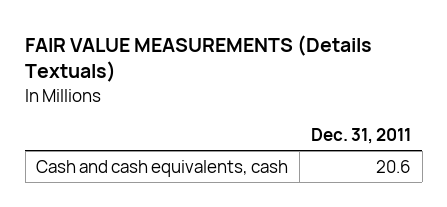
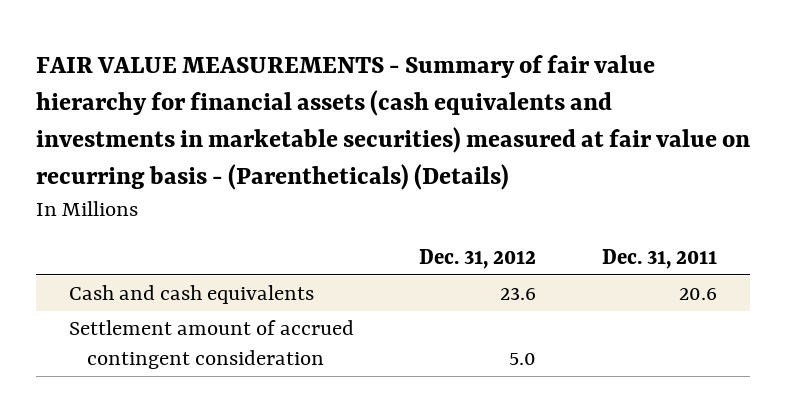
- FAIR VALUE MEASUREMENTS (Details Textuals)
+ FAIR VALUE MEASUREMENTS - Summary of fair value hierarchy for financial assets (cash equivalents and investments in marketable securities) measured at fair value on recurring basis - (Parentheticals) (Details)
- | Dec. 31, 2011
+ | Dec. 31, 2012 | Dec. 31, 2011
- Cash and cash equivalents, cash | 20.6
+ Cash and cash equivalents | 23.6 | 20.6
+ Settlement amount of accrued contingent consideration | 5.0 |

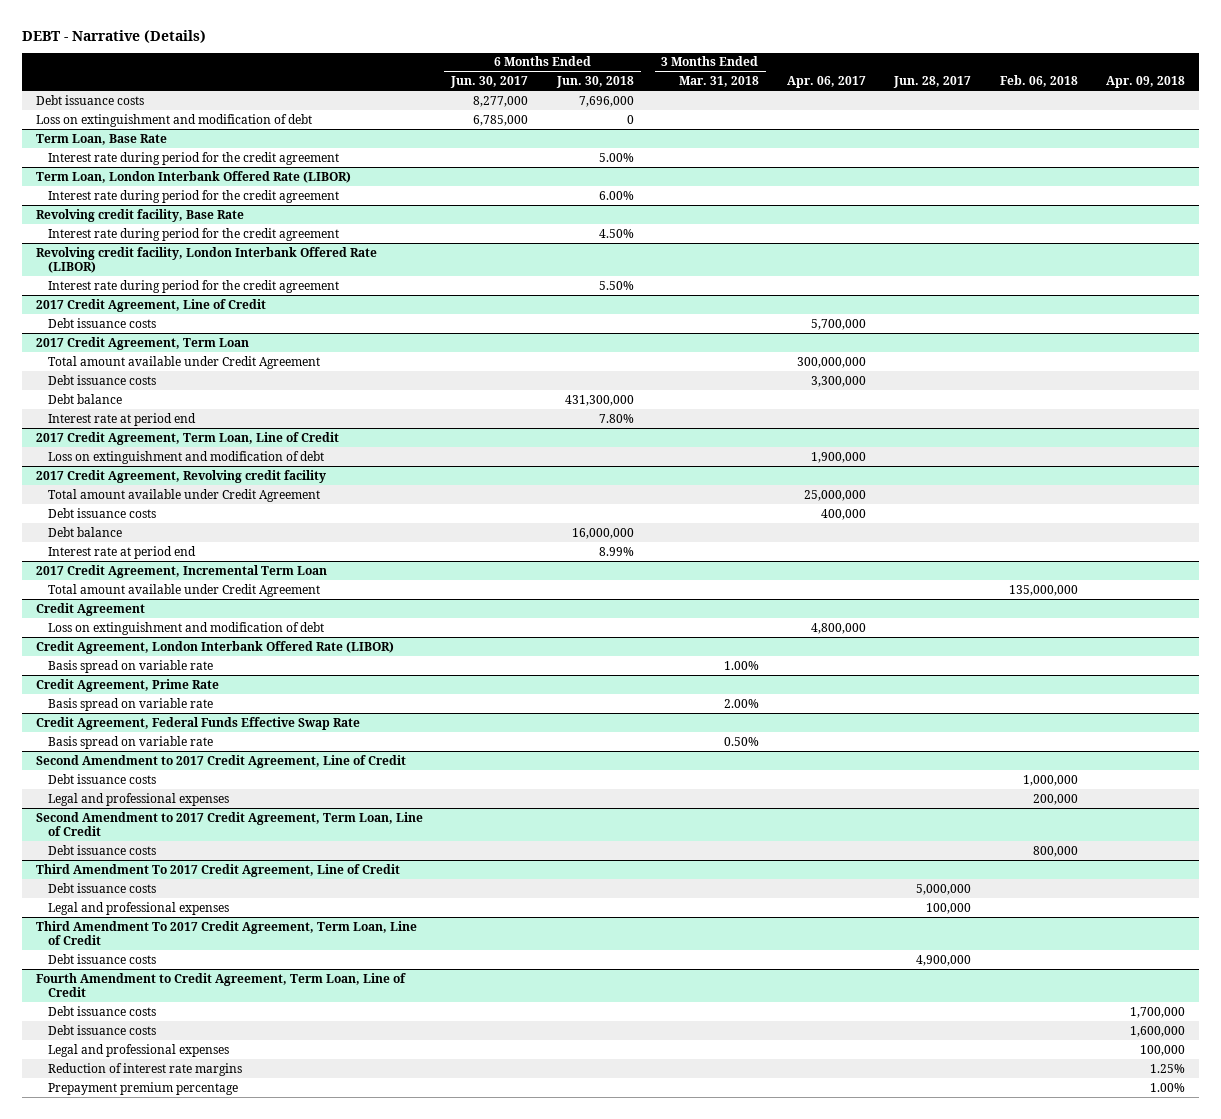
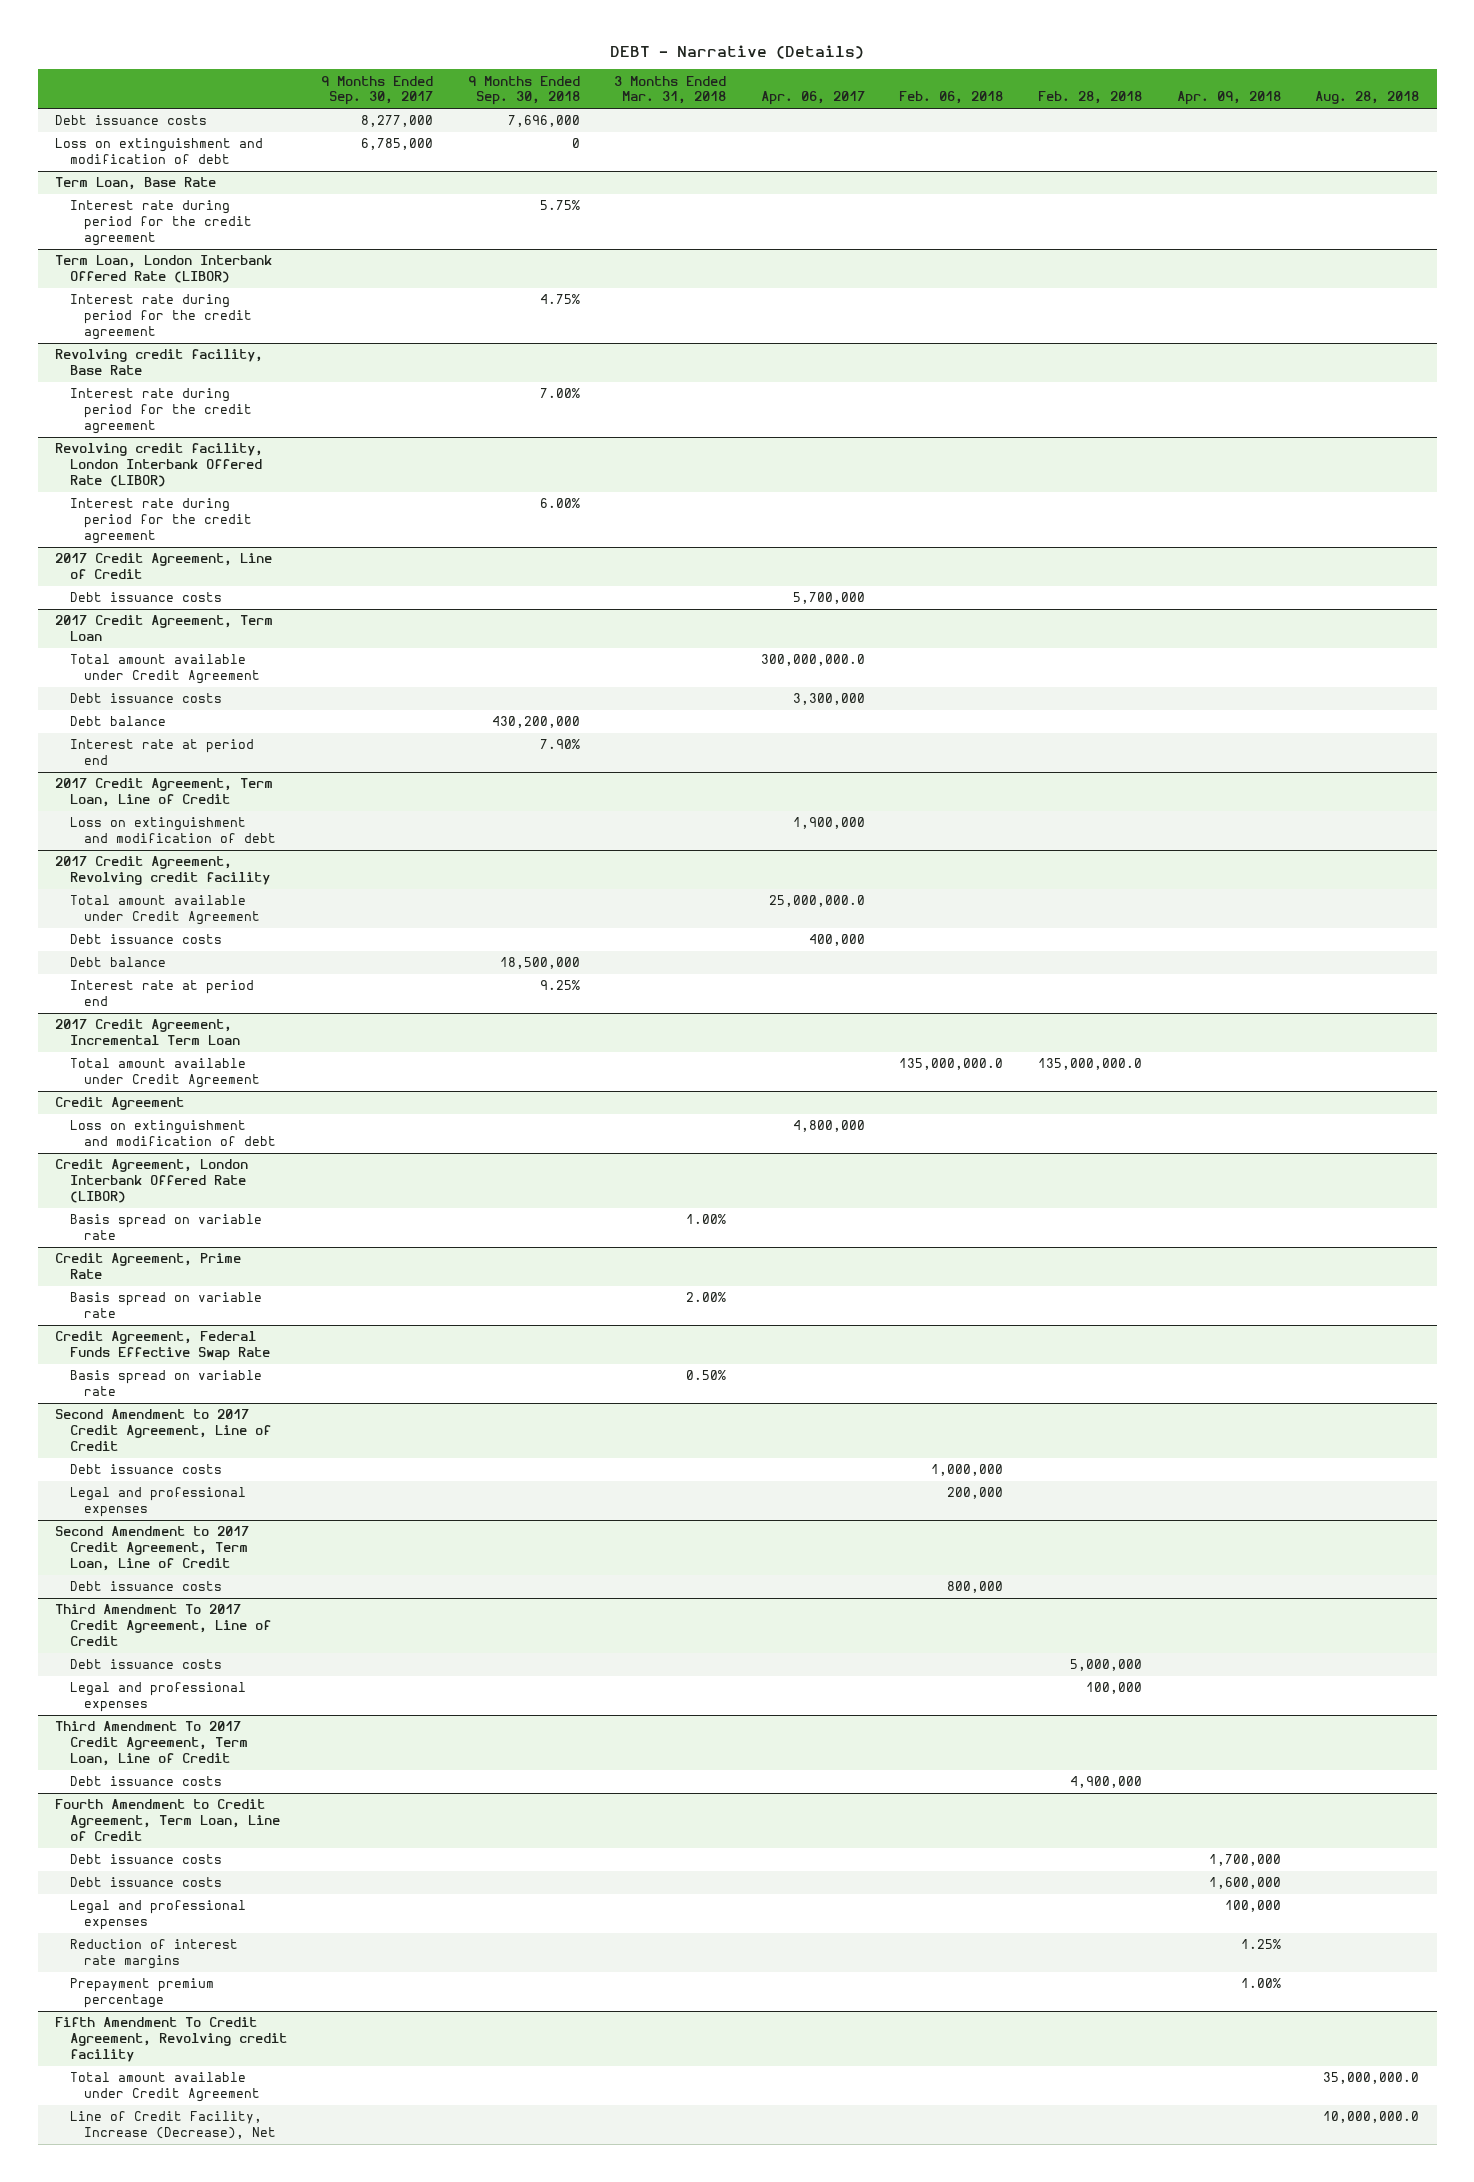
- | 6 Months Ended Jun. 30, 2017 | 6 Months Ended Jun. 30, 2018 | 3 Months Ended Mar. 31, 2018 | Apr. 06, 2017 | Jun. 28, 2017 | Feb. 06, 2018 | Apr. 09, 2018
+ | 9 Months Ended Sep. 30, 2017 | 9 Months Ended Sep. 30, 2018 | 3 Months Ended Mar. 31, 2018 | Apr. 06, 2017 | Feb. 06, 2018 | Feb. 28, 2018 | Apr. 09, 2018 | Aug. 28, 2018
@ 2017 Credit Agreement, Term Loan
- Total amount available under Credit Agreement | | | | 300,000,000 | | |
+ Total amount available under Credit Agreement | | | | 300,000,000.0 | | | |
@ 2017 Credit Agreement, Revolving credit facility
- Total amount available under Credit Agreement | | | | 25,000,000 | | |
+ Total amount available under Credit Agreement | | | | 25,000,000.0 | | | |
@ 2017 Credit Agreement, Incremental Term Loan
- Total amount available under Credit Agreement | | | | | | 135,000,000 |
+ Total amount available under Credit Agreement | | | | | 135,000,000.0 | 135,000,000.0 | |
+ Fifth Amendment To Credit Agreement, Revolving credit facility
+ Total amount available under Credit Agreement | | | | | | | | 35,000,000.0
+ Line of Credit Facility, Increase (Decrease), Net | | | | | | | | 10,000,000.0

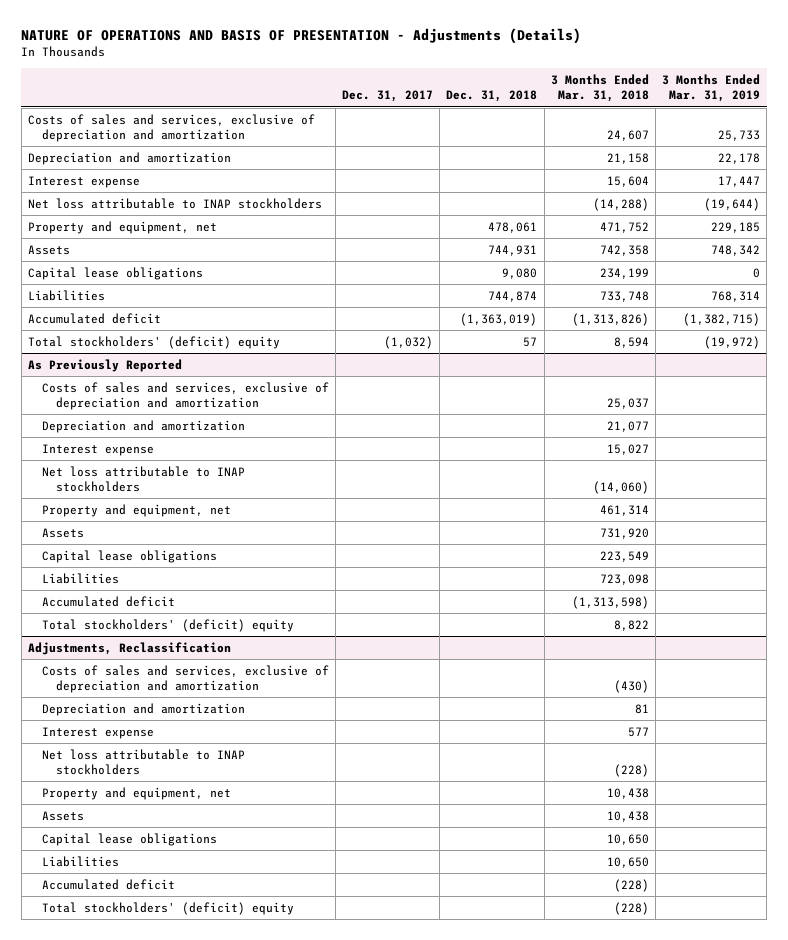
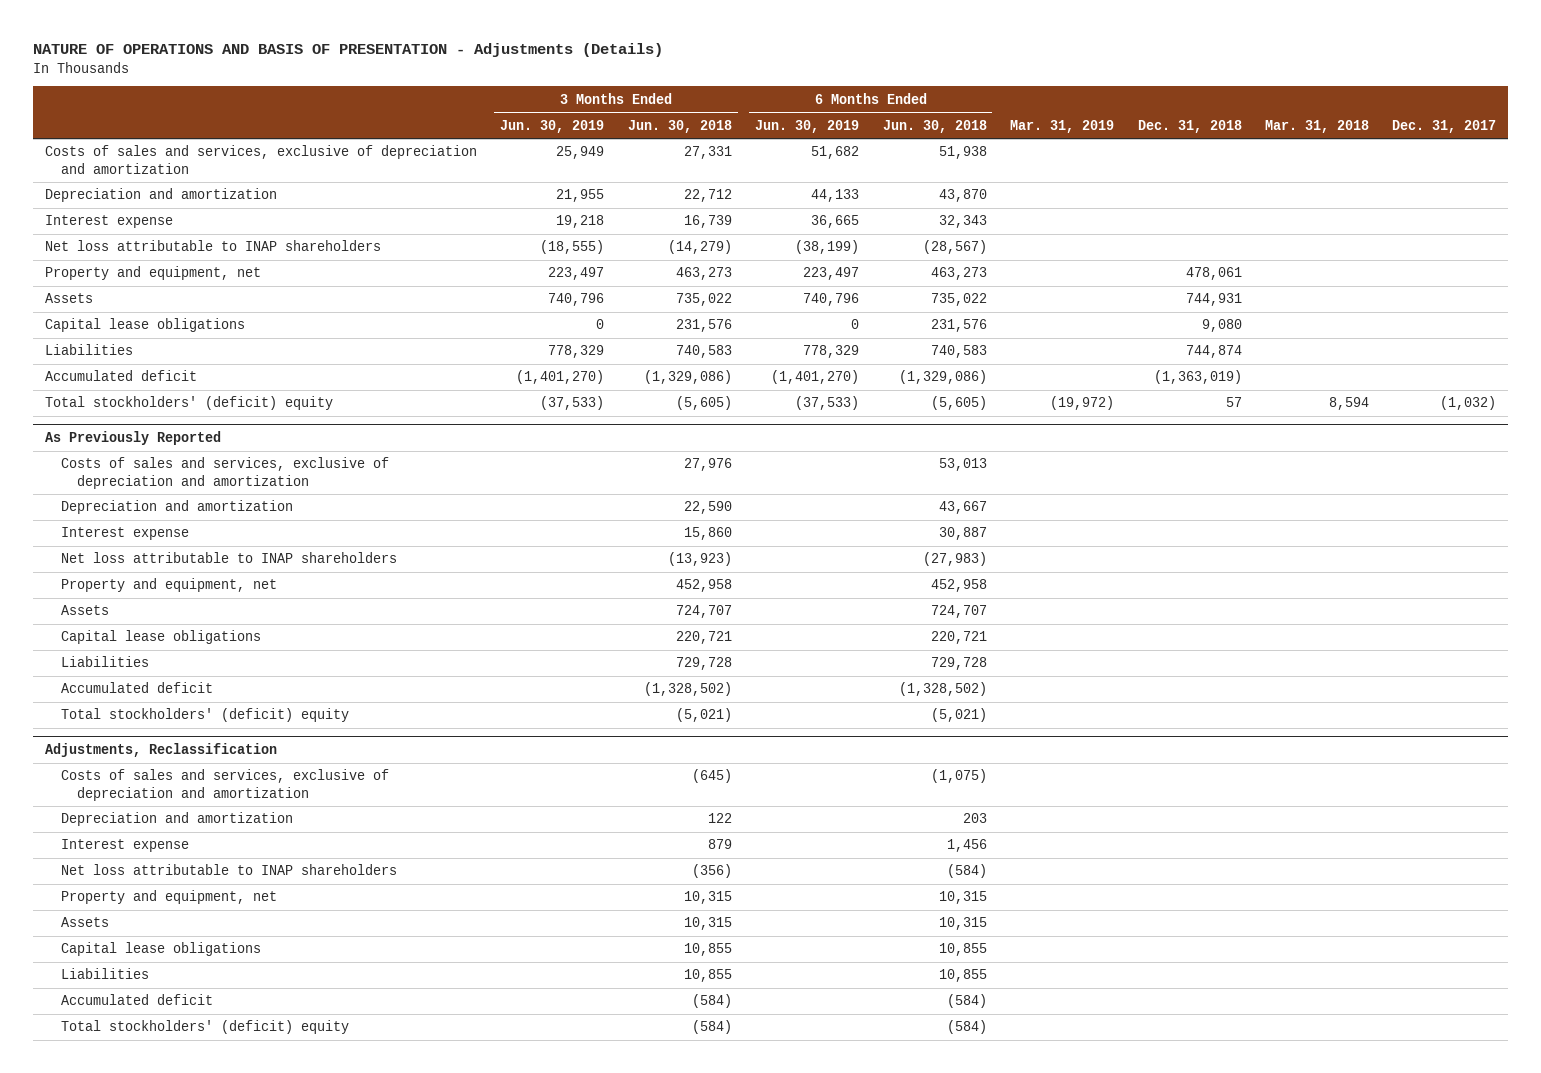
- | Dec. 31, 2017 | Dec. 31, 2018 | 3 Months Ended Mar. 31, 2018 | 3 Months Ended Mar. 31, 2019
+ | 3 Months Ended Jun. 30, 2019 | 3 Months Ended Jun. 30, 2018 | 6 Months Ended Jun. 30, 2019 | 6 Months Ended Jun. 30, 2018 | Mar. 31, 2019 | Dec. 31, 2018 | Mar. 31, 2018 | Dec. 31, 2017
- Net loss attributable to INAP stockholders | | | (14,288) | (19,644)
+ Net loss attributable to INAP shareholders | (18,555) | (14,279) | (38,199) | (28,567) | | | |
@ As Previously Reported
- Net loss attributable to INAP stockholders | | | (14,060) |
+ Net loss attributable to INAP shareholders | | (13,923) | | (27,983) | | | |
@ Adjustments, Reclassification
- Net loss attributable to INAP stockholders | | | (228) |
+ Net loss attributable to INAP shareholders | | (356) | | (584) | | | |

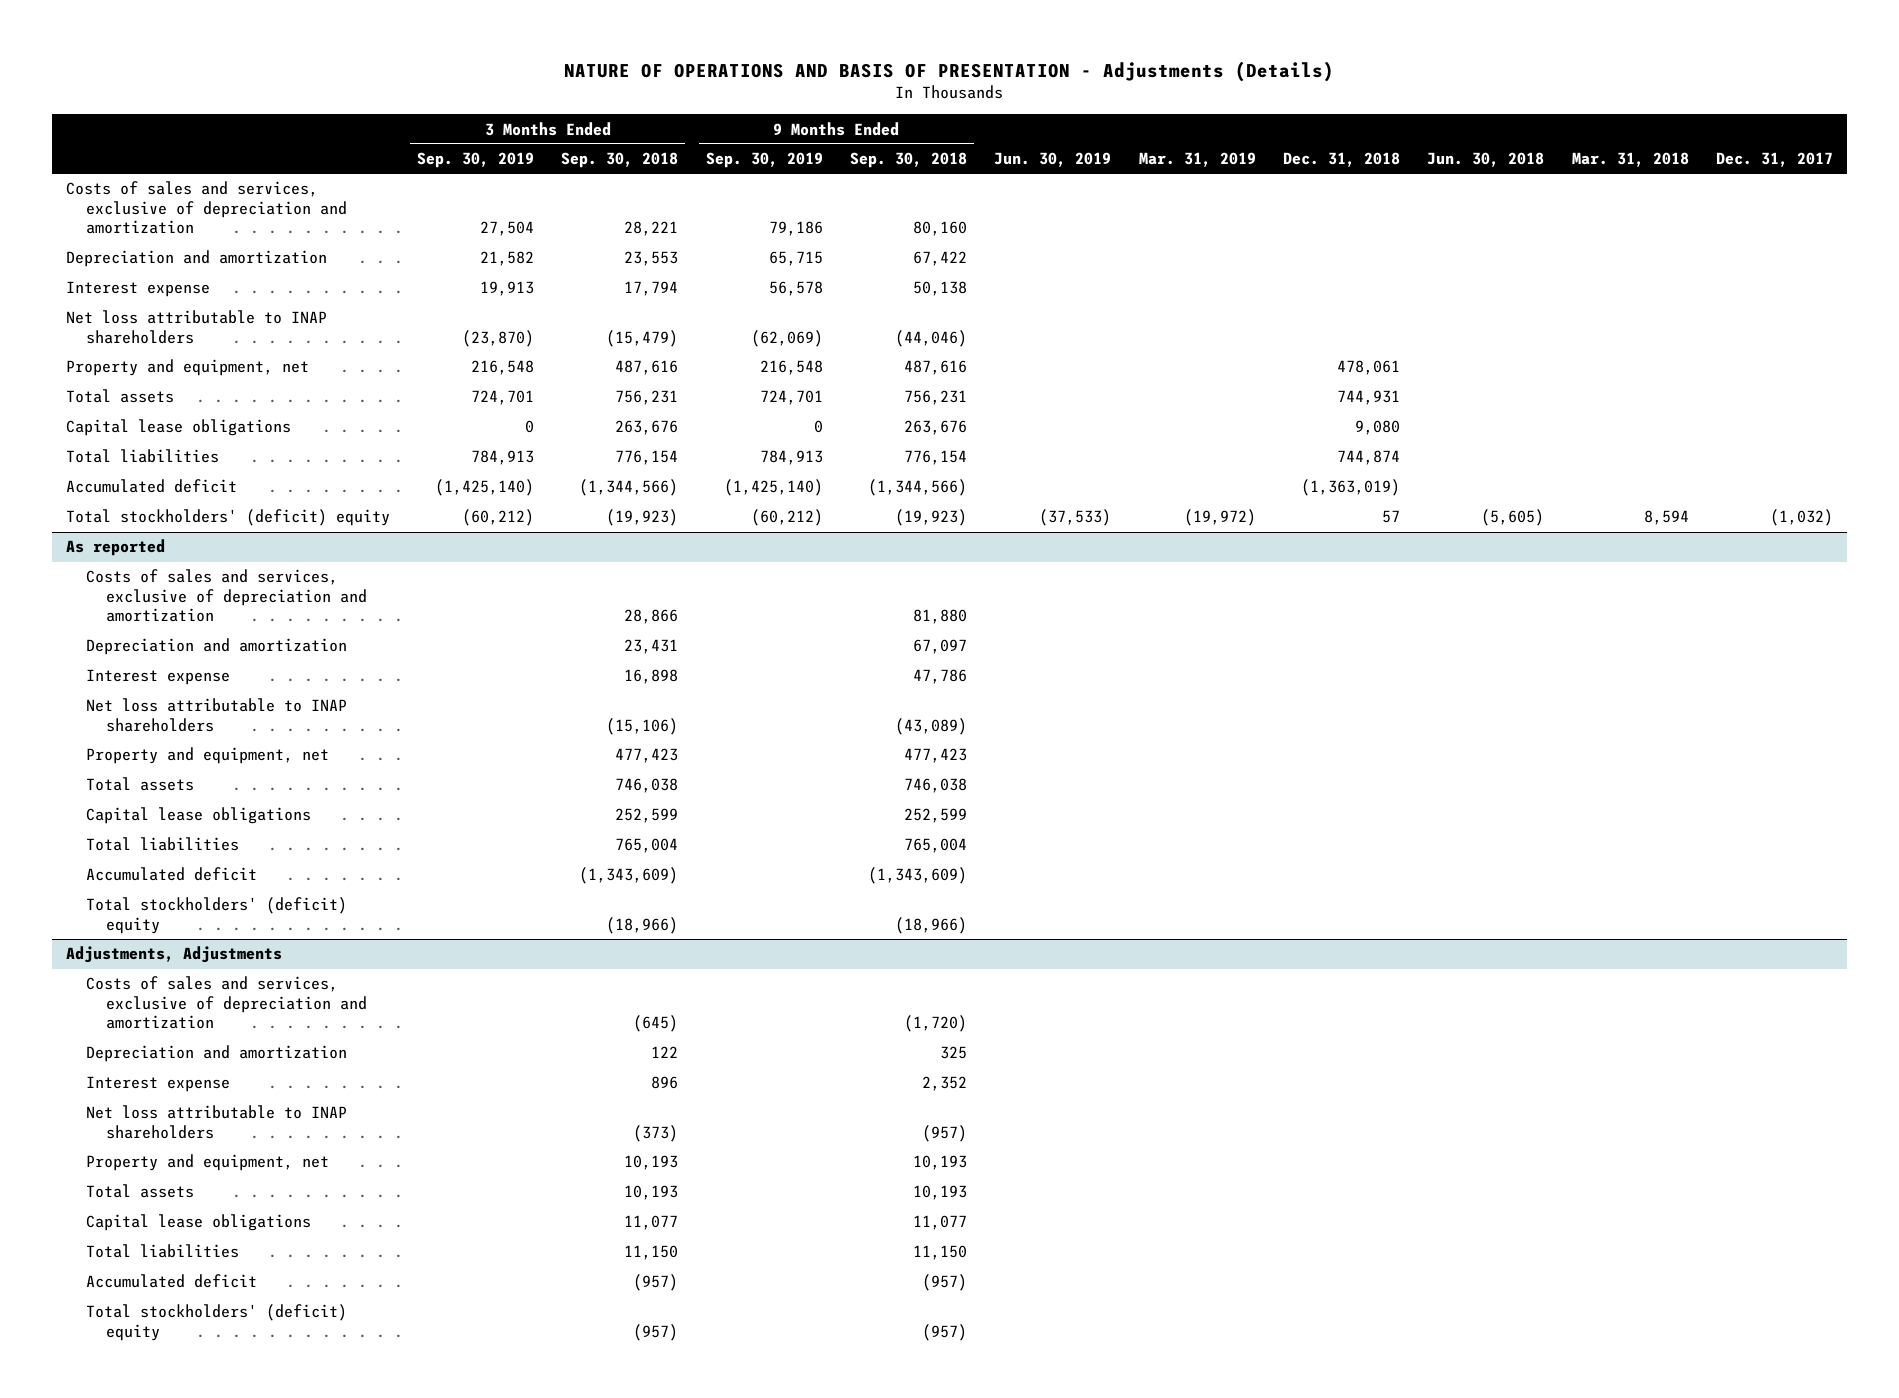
- | 3 Months Ended Jun. 30, 2019 | 3 Months Ended Jun. 30, 2018 | 6 Months Ended Jun. 30, 2019 | 6 Months Ended Jun. 30, 2018 | Mar. 31, 2019 | Dec. 31, 2018 | Mar. 31, 2018 | Dec. 31, 2017
+ | 3 Months Ended Sep. 30, 2019 | 3 Months Ended Sep. 30, 2018 | 9 Months Ended Sep. 30, 2019 | 9 Months Ended Sep. 30, 2018 | Jun. 30, 2019 | Mar. 31, 2019 | Dec. 31, 2018 | Jun. 30, 2018 | Mar. 31, 2018 | Dec. 31, 2017
- Assets | 740,796 | 735,022 | 740,796 | 735,022 | | 744,931 | |
+ Total assets | 724,701 | 756,231 | 724,701 | 756,231 | | | 744,931 | | |
- Liabilities | 778,329 | 740,583 | 778,329 | 740,583 | | 744,874 | |
+ Total liabilities | 784,913 | 776,154 | 784,913 | 776,154 | | | 744,874 | | |
- As Previously Reported
+ As reported
- Assets | | 724,707 | | 724,707 | | | |
+ Total assets | | 746,038 | | 746,038 | | | | | |
- Liabilities | | 729,728 | | 729,728 | | | |
+ Total liabilities | | 765,004 | | 765,004 | | | | | |
- Adjustments, Reclassification
+ Adjustments, Adjustments
- Assets | | 10,315 | | 10,315 | | | |
+ Total assets | | 10,193 | | 10,193 | | | | | |
- Liabilities | | 10,855 | | 10,855 | | | |
+ Total liabilities | | 11,150 | | 11,150 | | | | | |

